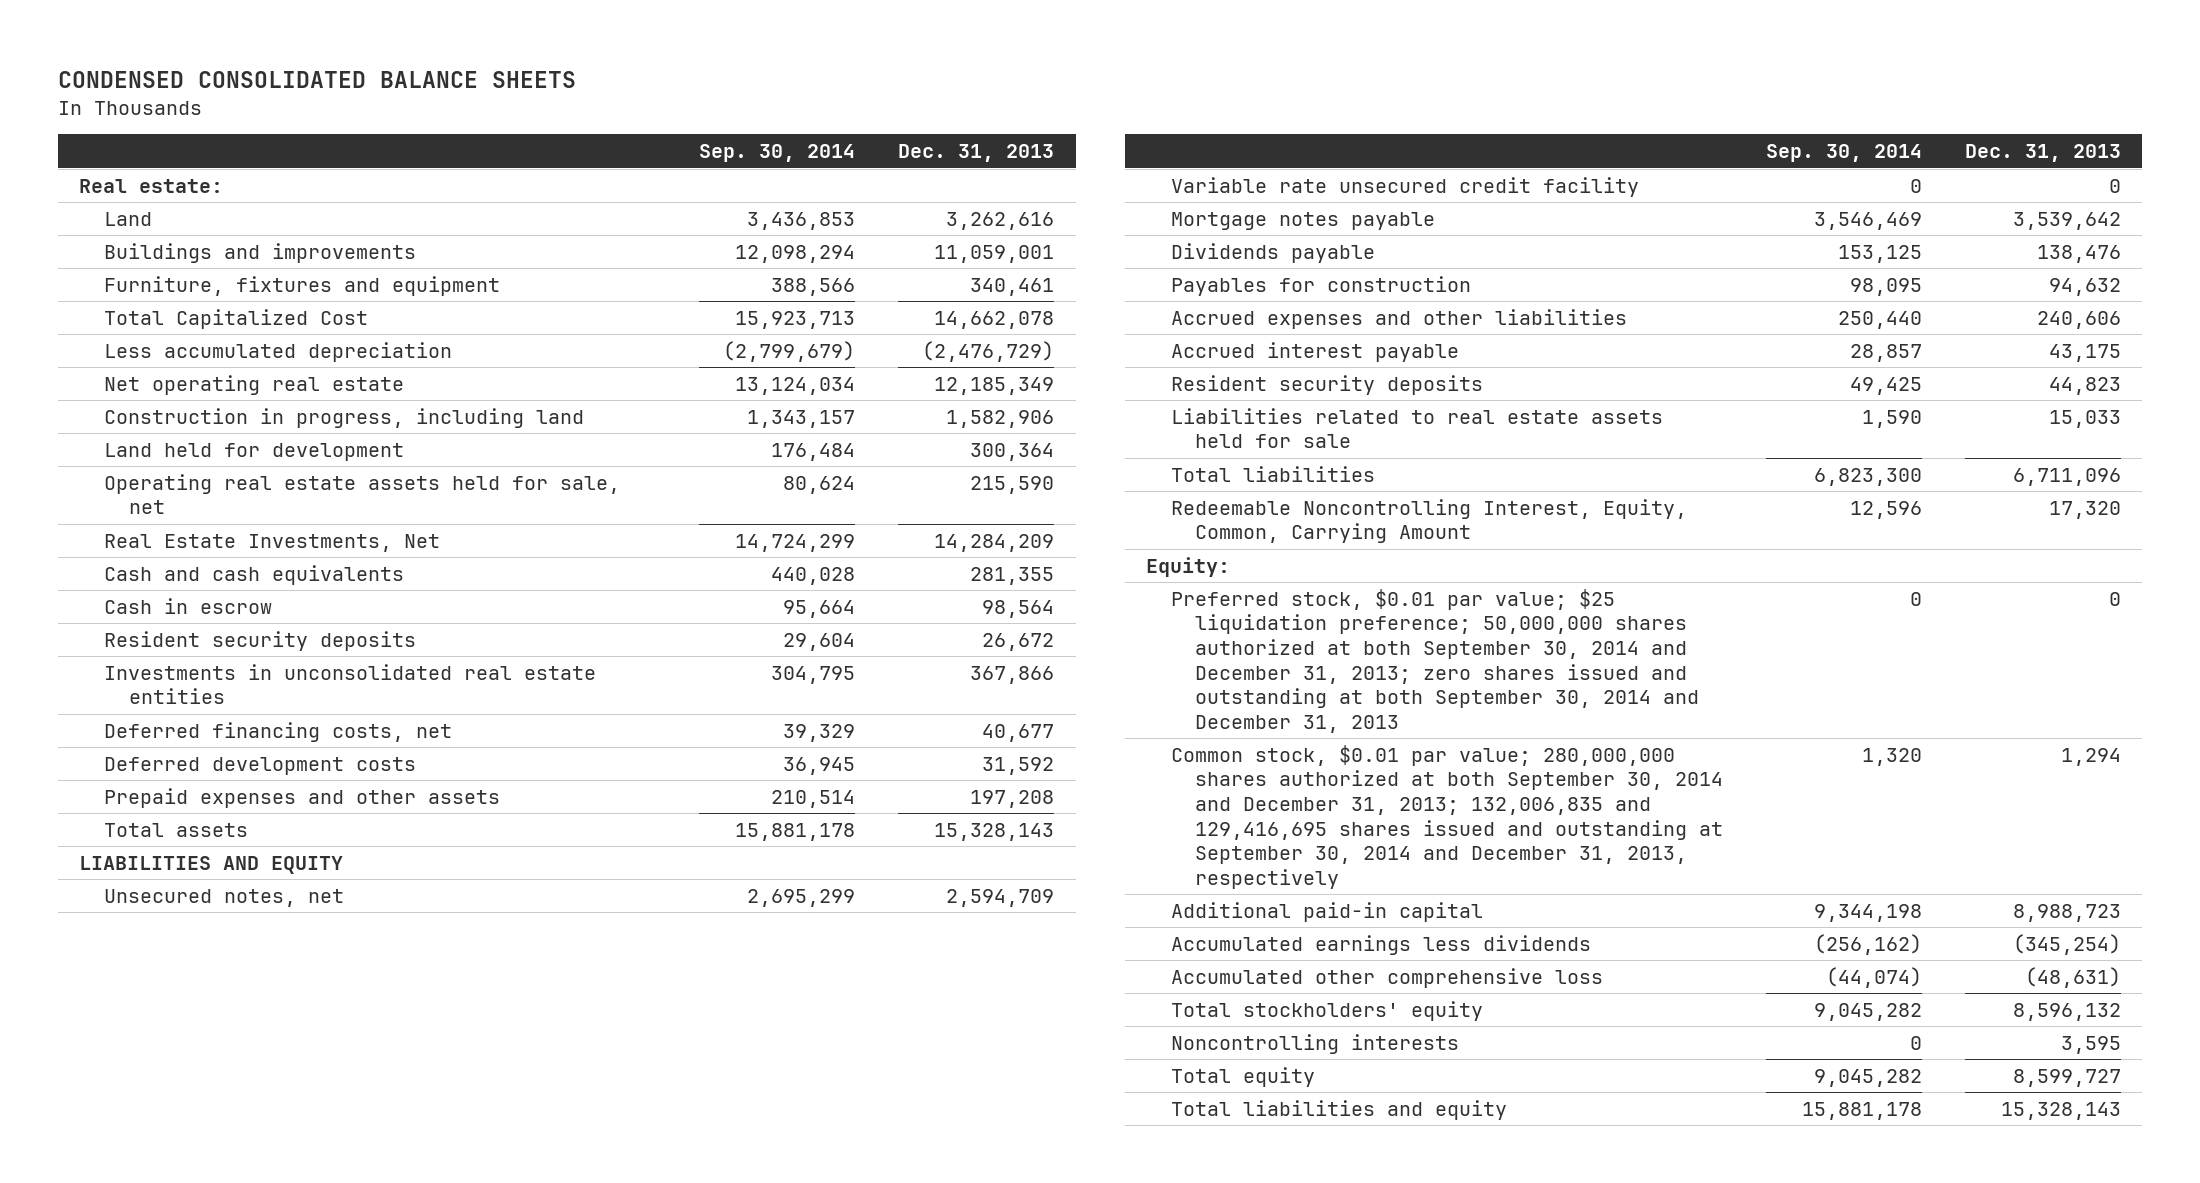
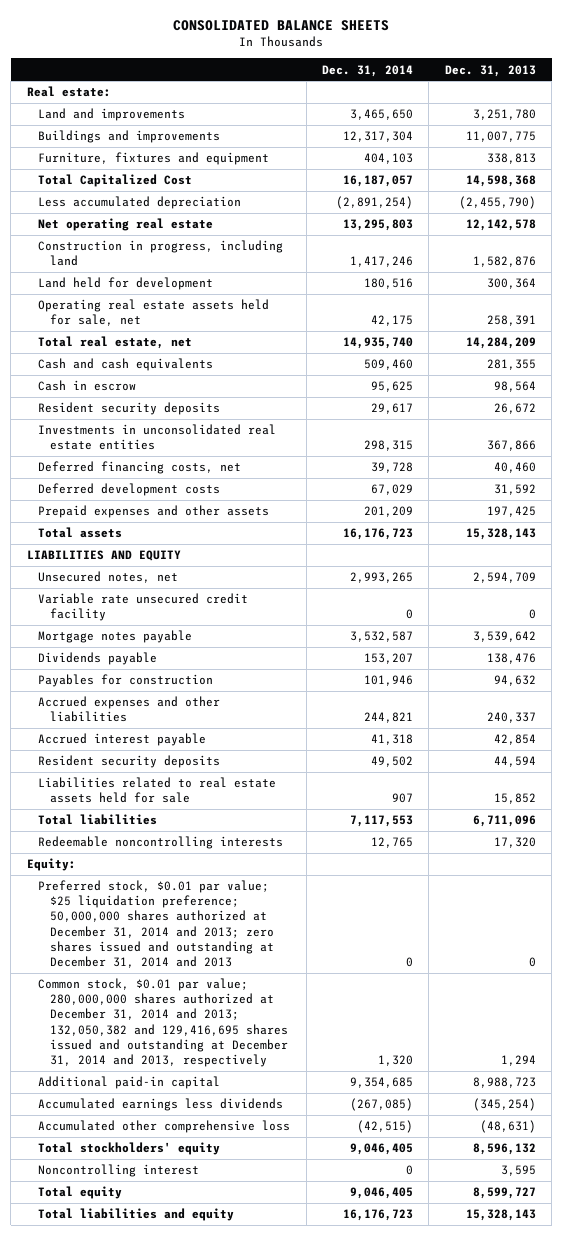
- CONDENSED CONSOLIDATED BALANCE SHEETS
+ CONSOLIDATED BALANCE SHEETS
- | Sep. 30, 2014 | Dec. 31, 2013
+ | Dec. 31, 2014 | Dec. 31, 2013
- Land | 3,436,853 | 3,262,616
- Buildings and improvements | 12,098,294 | 11,059,001
- Furniture, fixtures and equipment | 388,566 | 340,461
- Total Capitalized Cost | 15,923,713 | 14,662,078
- Less accumulated depreciation | (2,799,679) | (2,476,729)
- Net operating real estate | 13,124,034 | 12,185,349
- Construction in progress, including land | 1,343,157 | 1,582,906
+ Land and improvements | 3,465,650 | 3,251,780
+ Buildings and improvements | 12,317,304 | 11,007,775
+ Furniture, fixtures and equipment | 404,103 | 338,813
+ Total Capitalized Cost | 16,187,057 | 14,598,368
+ Less accumulated depreciation | (2,891,254) | (2,455,790)
+ Net operating real estate | 13,295,803 | 12,142,578
+ Construction in progress, including land | 1,417,246 | 1,582,876
- Operating real estate assets held for sale, net | 80,624 | 215,590
- Real Estate Investments, Net | 14,724,299 | 14,284,209
+ Operating real estate assets held for sale, net | 42,175 | 258,391
+ Total real estate, net | 14,935,740 | 14,284,209
- Deferred financing costs, net | 39,329 | 40,677
+ Deferred financing costs, net | 39,728 | 40,460
- Prepaid expenses and other assets | 210,514 | 197,208
+ Prepaid expenses and other assets | 201,209 | 197,425
- Accrued expenses and other liabilities | 250,440 | 240,606
- Accrued interest payable | 28,857 | 43,175
- Resident security deposits | 49,425 | 44,823
- Liabilities related to real estate assets held for sale | 1,590 | 15,033
+ Accrued expenses and other liabilities | 244,821 | 240,337
+ Accrued interest payable | 41,318 | 42,854
+ Resident security deposits | 49,502 | 44,594
+ Liabilities related to real estate assets held for sale | 907 | 15,852
- Redeemable Noncontrolling Interest, Equity, Common, Carrying Amount | 12,596 | 17,320
+ Redeemable noncontrolling interests | 12,765 | 17,320
- Preferred stock, $0.01 par value; $25 liquidation preference; 50,000,000 shares authorized at both September 30, 2014 and December 31, 2013; zero shares issued and outstanding at both September 30, 2014 and December 31, 2013 | 0 | 0
- Common stock, $0.01 par value; 280,000,000 shares authorized at both September 30, 2014 and December 31, 2013; 132,006,835 and 129,416,695 shares issued and outstanding at September 30, 2014 and December 31, 2013, respectively | 1,320 | 1,294
+ Preferred stock, $0.01 par value; $25 liquidation preference; 50,000,000 shares authorized at December 31, 2014 and 2013; zero shares issued and outstanding at December 31, 2014 and 2013 | 0 | 0
+ Common stock, $0.01 par value; 280,000,000 shares authorized at December 31, 2014 and 2013; 132,050,382 and 129,416,695 shares issued and outstanding at December 31, 2014 and 2013, respectively | 1,320 | 1,294
- Noncontrolling interests | 0 | 3,595
+ Noncontrolling interest | 0 | 3,595

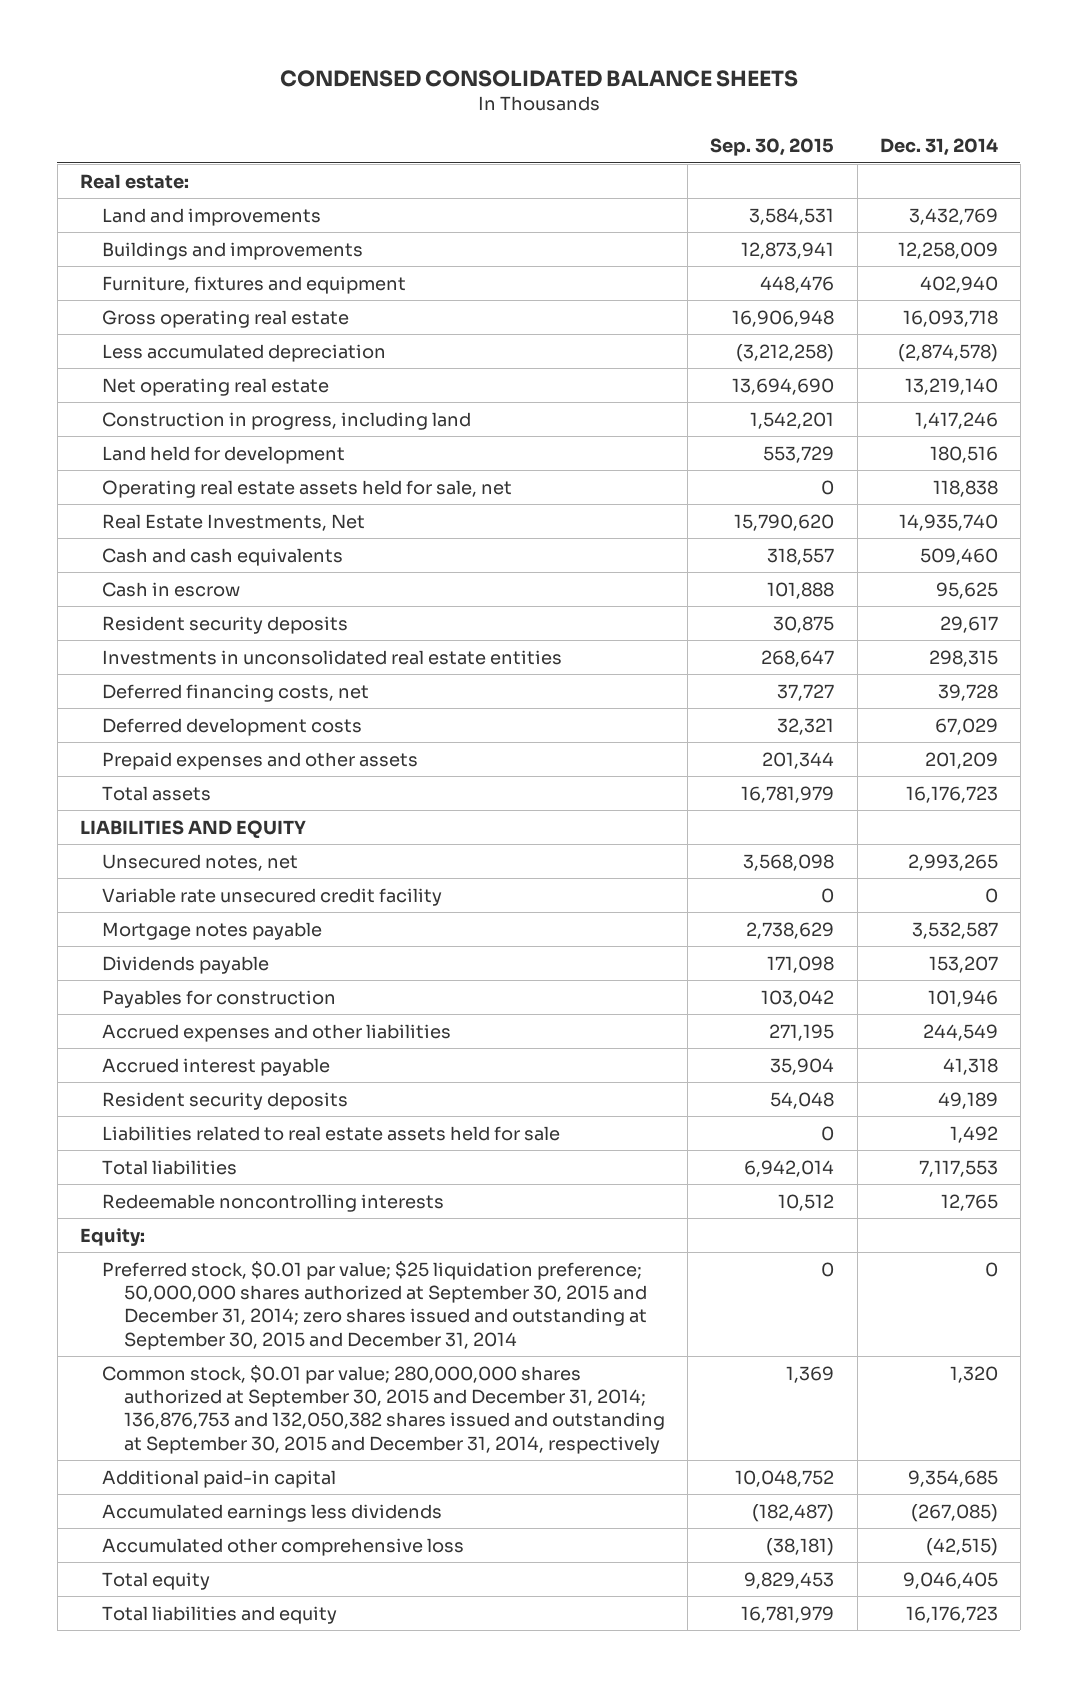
- CONSOLIDATED BALANCE SHEETS
+ CONDENSED CONSOLIDATED BALANCE SHEETS
- | Dec. 31, 2014 | Dec. 31, 2013
+ | Sep. 30, 2015 | Dec. 31, 2014
- Land and improvements | 3,465,650 | 3,251,780
- Buildings and improvements | 12,317,304 | 11,007,775
- Furniture, fixtures and equipment | 404,103 | 338,813
- Total Capitalized Cost | 16,187,057 | 14,598,368
- Less accumulated depreciation | (2,891,254) | (2,455,790)
- Net operating real estate | 13,295,803 | 12,142,578
+ Land and improvements | 3,584,531 | 3,432,769
+ Buildings and improvements | 12,873,941 | 12,258,009
+ Furniture, fixtures and equipment | 448,476 | 402,940
+ Gross operating real estate | 16,906,948 | 16,093,718
+ Less accumulated depreciation | (3,212,258) | (2,874,578)
+ Net operating real estate | 13,694,690 | 13,219,140
- Operating real estate assets held for sale, net | 42,175 | 258,391
- Total real estate, net | 14,935,740 | 14,284,209
+ Operating real estate assets held for sale, net | 0 | 118,838
+ Real Estate Investments, Net | 15,790,620 | 14,935,740
- Accrued expenses and other liabilities | 244,821 | 240,337
+ Accrued expenses and other liabilities | 271,195 | 244,549
- Resident security deposits | 49,502 | 44,594
- Liabilities related to real estate assets held for sale | 907 | 15,852
+ Resident security deposits | 54,048 | 49,189
+ Liabilities related to real estate assets held for sale | 0 | 1,492
- Preferred stock, $0.01 par value; $25 liquidation preference; 50,000,000 shares authorized at December 31, 2014 and 2013; zero shares issued and outstanding at December 31, 2014 and 2013 | 0 | 0
- Common stock, $0.01 par value; 280,000,000 shares authorized at December 31, 2014 and 2013; 132,050,382 and 129,416,695 shares issued and outstanding at December 31, 2014 and 2013, respectively | 1,320 | 1,294
+ Preferred stock, $0.01 par value; $25 liquidation preference; 50,000,000 shares authorized at September 30, 2015 and December 31, 2014; zero shares issued and outstanding at September 30, 2015 and December 31, 2014 | 0 | 0
+ Common stock, $0.01 par value; 280,000,000 shares authorized at September 30, 2015 and December 31, 2014; 136,876,753 and 132,050,382 shares issued and outstanding at September 30, 2015 and December 31, 2014, respectively | 1,369 | 1,320
- Total stockholders' equity | 9,046,405 | 8,596,132
- Noncontrolling interest | 0 | 3,595

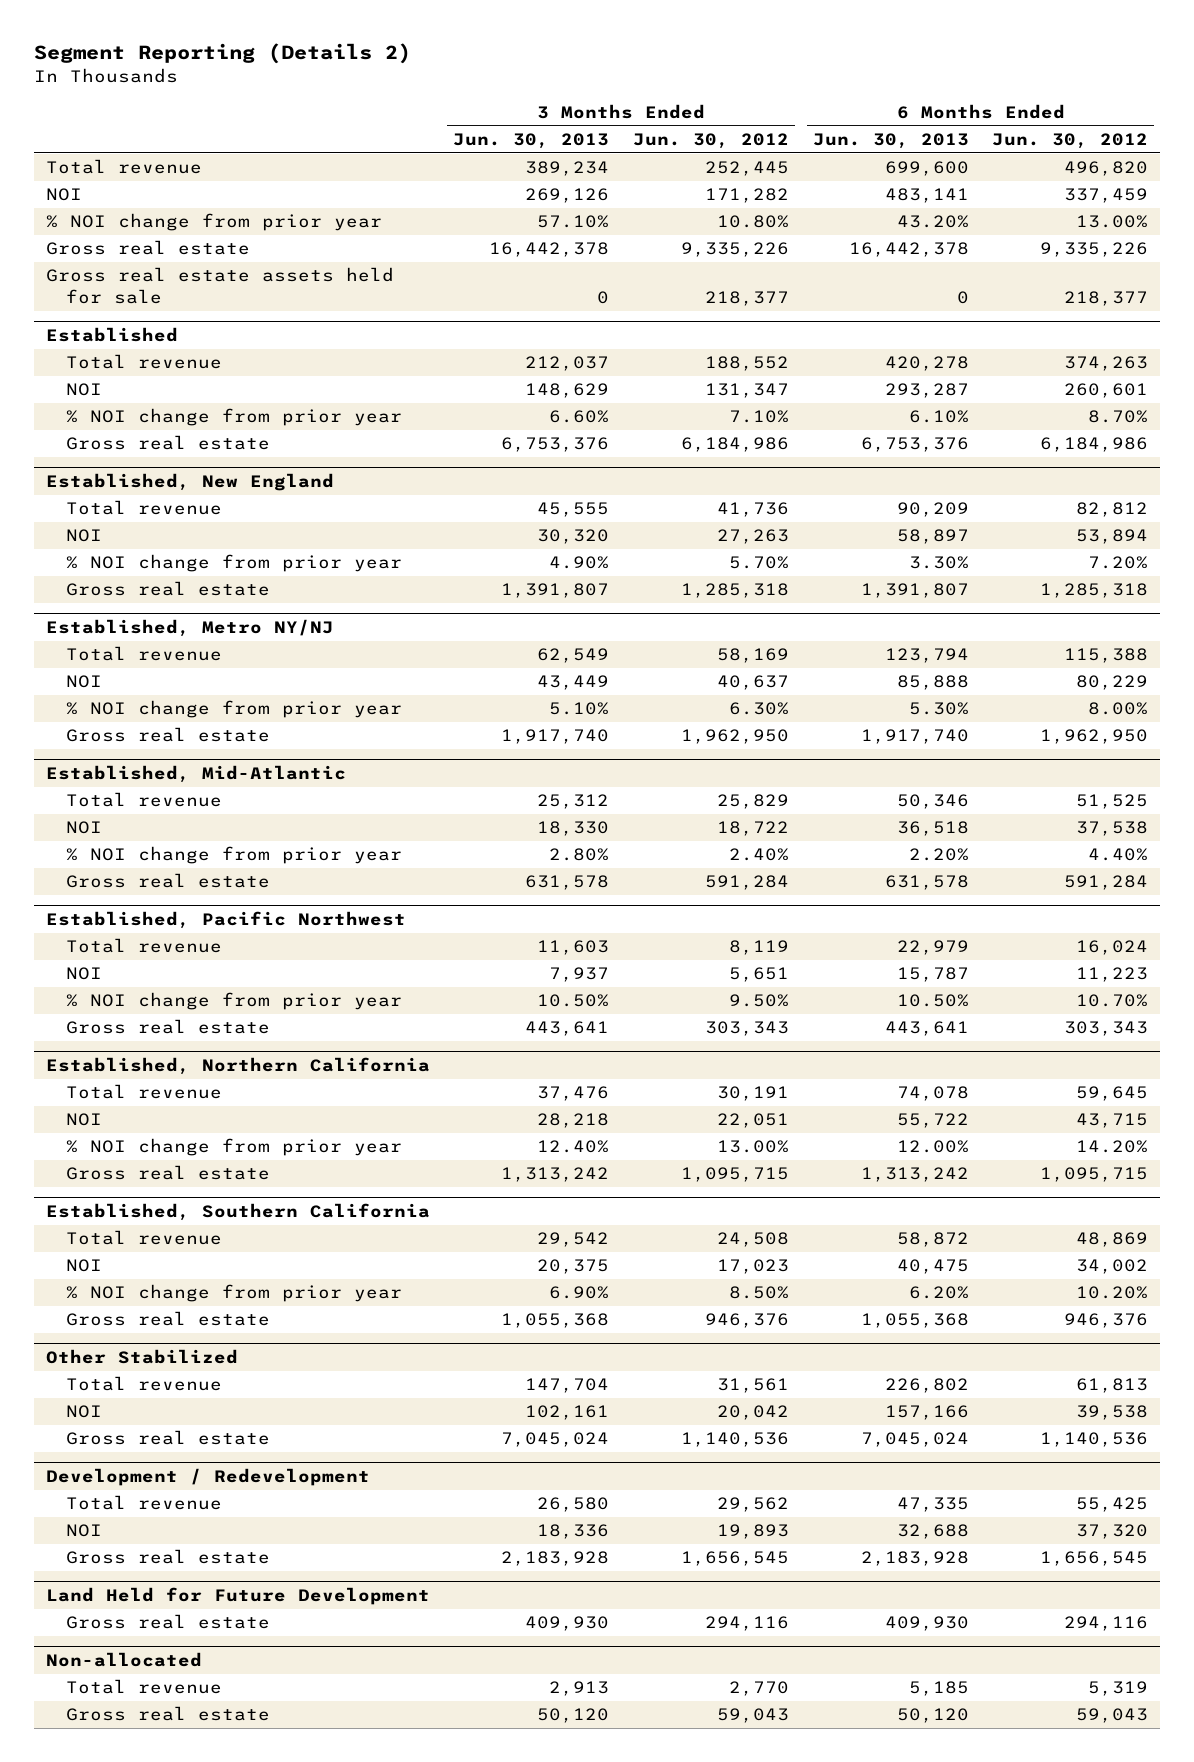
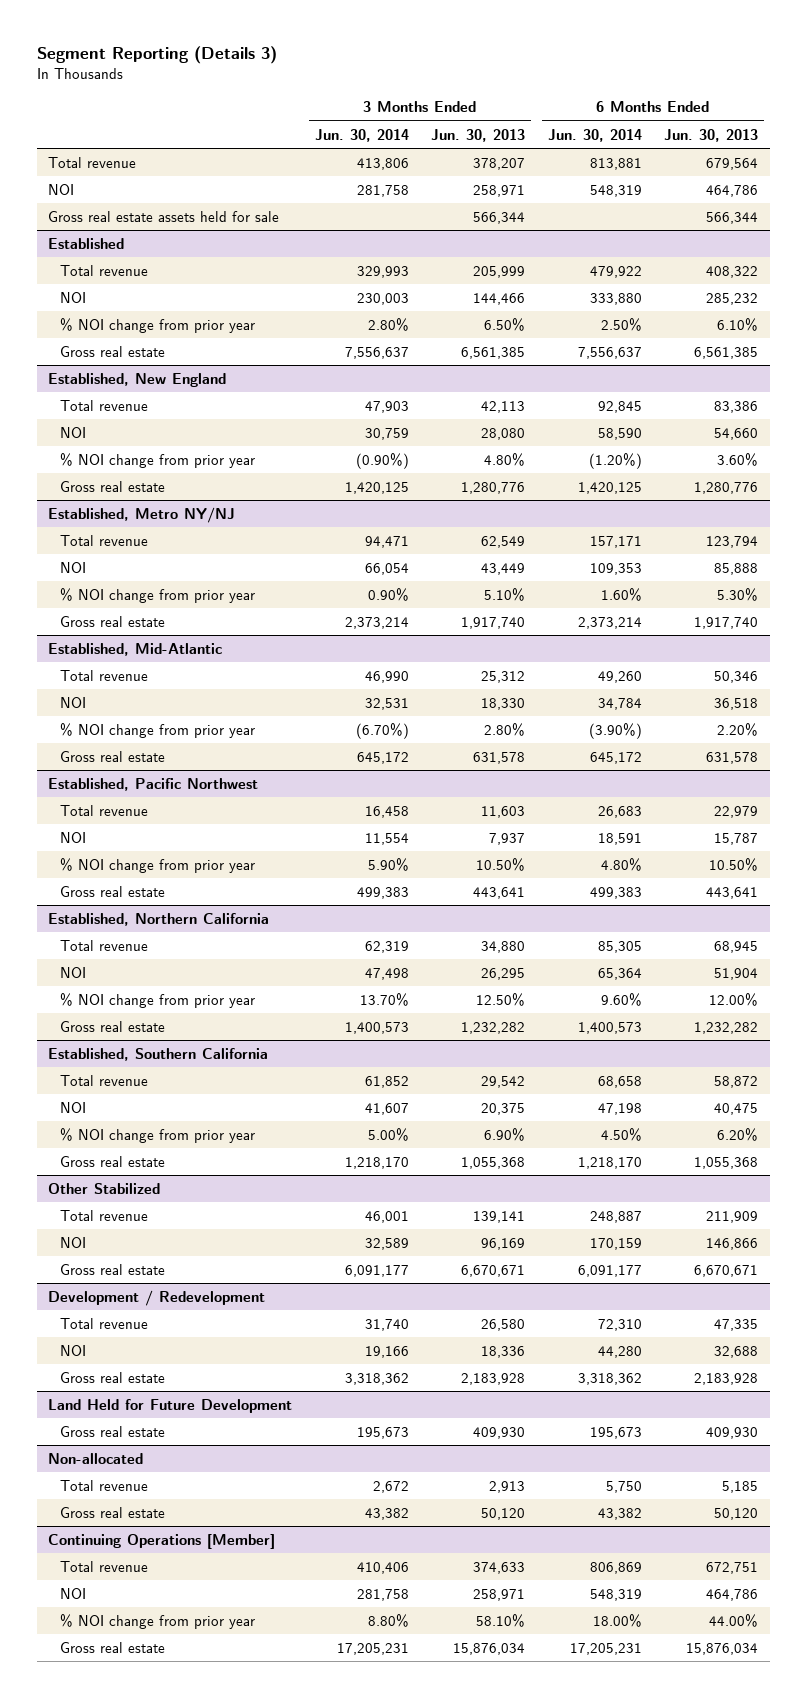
- Segment Reporting (Details 2)
+ Segment Reporting (Details 3)
- | 3 Months Ended Jun. 30, 2013 | 3 Months Ended Jun. 30, 2012 | 6 Months Ended Jun. 30, 2013 | 6 Months Ended Jun. 30, 2012
+ | 3 Months Ended Jun. 30, 2014 | 3 Months Ended Jun. 30, 2013 | 6 Months Ended Jun. 30, 2014 | 6 Months Ended Jun. 30, 2013
- Total revenue | 389,234 | 252,445 | 699,600 | 496,820
- NOI | 269,126 | 171,282 | 483,141 | 337,459
- % NOI change from prior year | 57.10% | 10.80% | 43.20% | 13.00%
- Gross real estate | 16,442,378 | 9,335,226 | 16,442,378 | 9,335,226
- Gross real estate assets held for sale | 0 | 218,377 | 0 | 218,377
+ Total revenue | 413,806 | 378,207 | 813,881 | 679,564
+ NOI | 281,758 | 258,971 | 548,319 | 464,786
+ Gross real estate assets held for sale | | 566,344 | | 566,344
@ Established
- Total revenue | 212,037 | 188,552 | 420,278 | 374,263
- NOI | 148,629 | 131,347 | 293,287 | 260,601
- % NOI change from prior year | 6.60% | 7.10% | 6.10% | 8.70%
- Gross real estate | 6,753,376 | 6,184,986 | 6,753,376 | 6,184,986
+ Total revenue | 329,993 | 205,999 | 479,922 | 408,322
+ NOI | 230,003 | 144,466 | 333,880 | 285,232
+ % NOI change from prior year | 2.80% | 6.50% | 2.50% | 6.10%
+ Gross real estate | 7,556,637 | 6,561,385 | 7,556,637 | 6,561,385
@ Established, New England
- Total revenue | 45,555 | 41,736 | 90,209 | 82,812
- NOI | 30,320 | 27,263 | 58,897 | 53,894
- % NOI change from prior year | 4.90% | 5.70% | 3.30% | 7.20%
- Gross real estate | 1,391,807 | 1,285,318 | 1,391,807 | 1,285,318
+ Total revenue | 47,903 | 42,113 | 92,845 | 83,386
+ NOI | 30,759 | 28,080 | 58,590 | 54,660
+ % NOI change from prior year | (0.90%) | 4.80% | (1.20%) | 3.60%
+ Gross real estate | 1,420,125 | 1,280,776 | 1,420,125 | 1,280,776
@ Established, Northern California
- Total revenue | 37,476 | 30,191 | 74,078 | 59,645
- NOI | 28,218 | 22,051 | 55,722 | 43,715
- % NOI change from prior year | 12.40% | 13.00% | 12.00% | 14.20%
- Gross real estate | 1,313,242 | 1,095,715 | 1,313,242 | 1,095,715
+ Total revenue | 62,319 | 34,880 | 85,305 | 68,945
+ NOI | 47,498 | 26,295 | 65,364 | 51,904
+ % NOI change from prior year | 13.70% | 12.50% | 9.60% | 12.00%
+ Gross real estate | 1,400,573 | 1,232,282 | 1,400,573 | 1,232,282
@ Other Stabilized
- Total revenue | 147,704 | 31,561 | 226,802 | 61,813
- NOI | 102,161 | 20,042 | 157,166 | 39,538
- Gross real estate | 7,045,024 | 1,140,536 | 7,045,024 | 1,140,536
+ Total revenue | 46,001 | 139,141 | 248,887 | 211,909
+ NOI | 32,589 | 96,169 | 170,159 | 146,866
+ Gross real estate | 6,091,177 | 6,670,671 | 6,091,177 | 6,670,671
+ Continuing Operations [Member]
+ Total revenue | 410,406 | 374,633 | 806,869 | 672,751
+ NOI | 281,758 | 258,971 | 548,319 | 464,786
+ % NOI change from prior year | 8.80% | 58.10% | 18.00% | 44.00%
+ Gross real estate | 17,205,231 | 15,876,034 | 17,205,231 | 15,876,034

